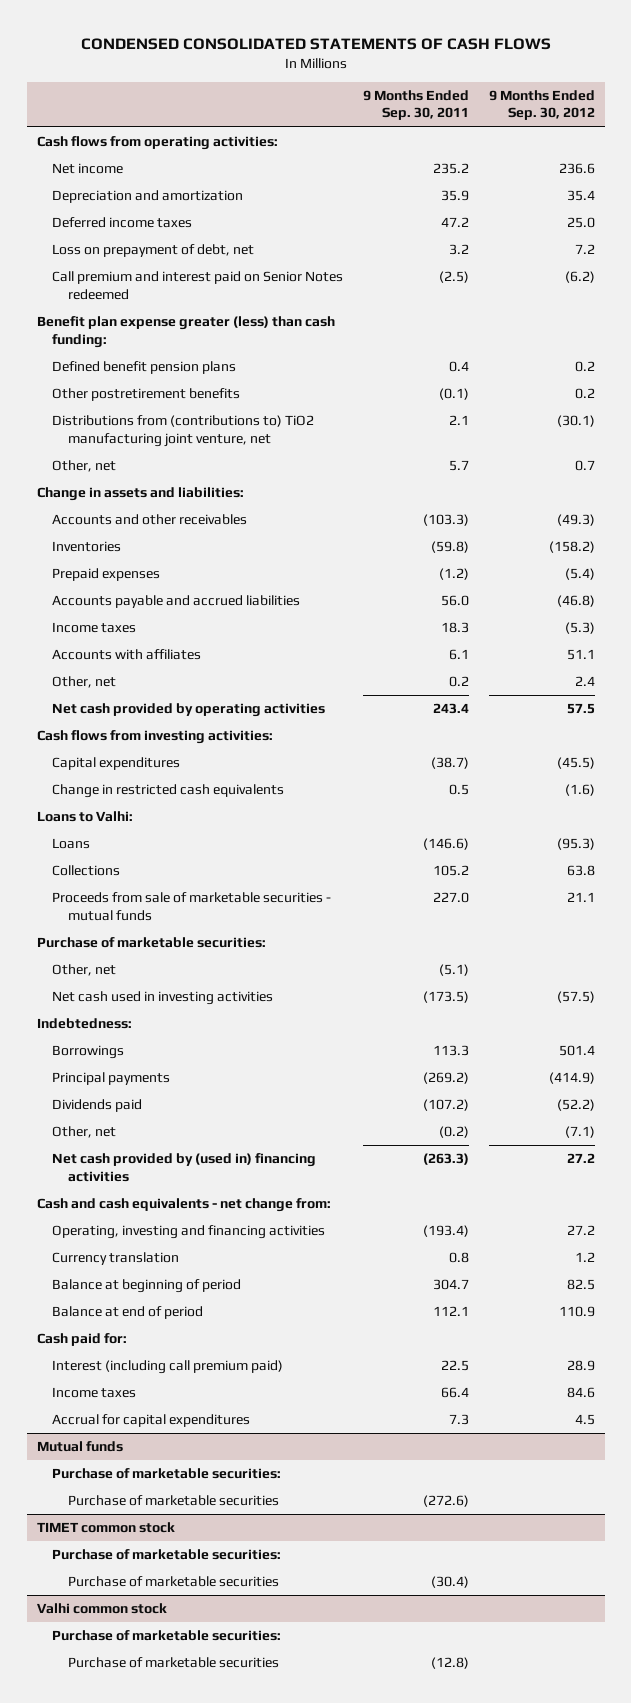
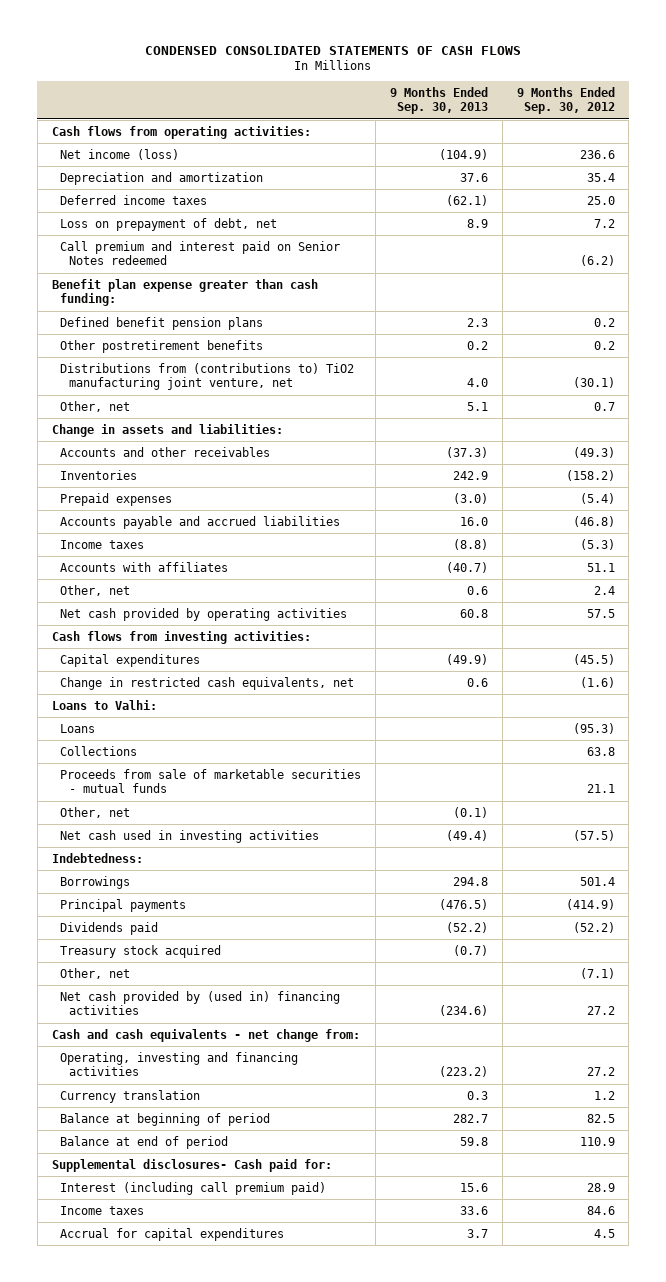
- | 9 Months Ended Sep. 30, 2011 | 9 Months Ended Sep. 30, 2012
+ | 9 Months Ended Sep. 30, 2013 | 9 Months Ended Sep. 30, 2012
- Net income | 235.2 | 236.6
+ Net income (loss) | (104.9) | 236.6
- Benefit plan expense greater (less) than cash funding:
+ Benefit plan expense greater than cash funding:
- Change in restricted cash equivalents | 0.5 | (1.6)
+ Change in restricted cash equivalents, net | 0.6 | (1.6)
- Purchase of marketable securities:
+ Treasury stock acquired | (0.7) |
- Cash paid for:
+ Supplemental disclosures- Cash paid for:
- Mutual funds
- Purchase of marketable securities:
- Purchase of marketable securities | (272.6) |
- TIMET common stock
- Purchase of marketable securities:
- Purchase of marketable securities | (30.4) |
- Valhi common stock
- Purchase of marketable securities:
- Purchase of marketable securities | (12.8) |

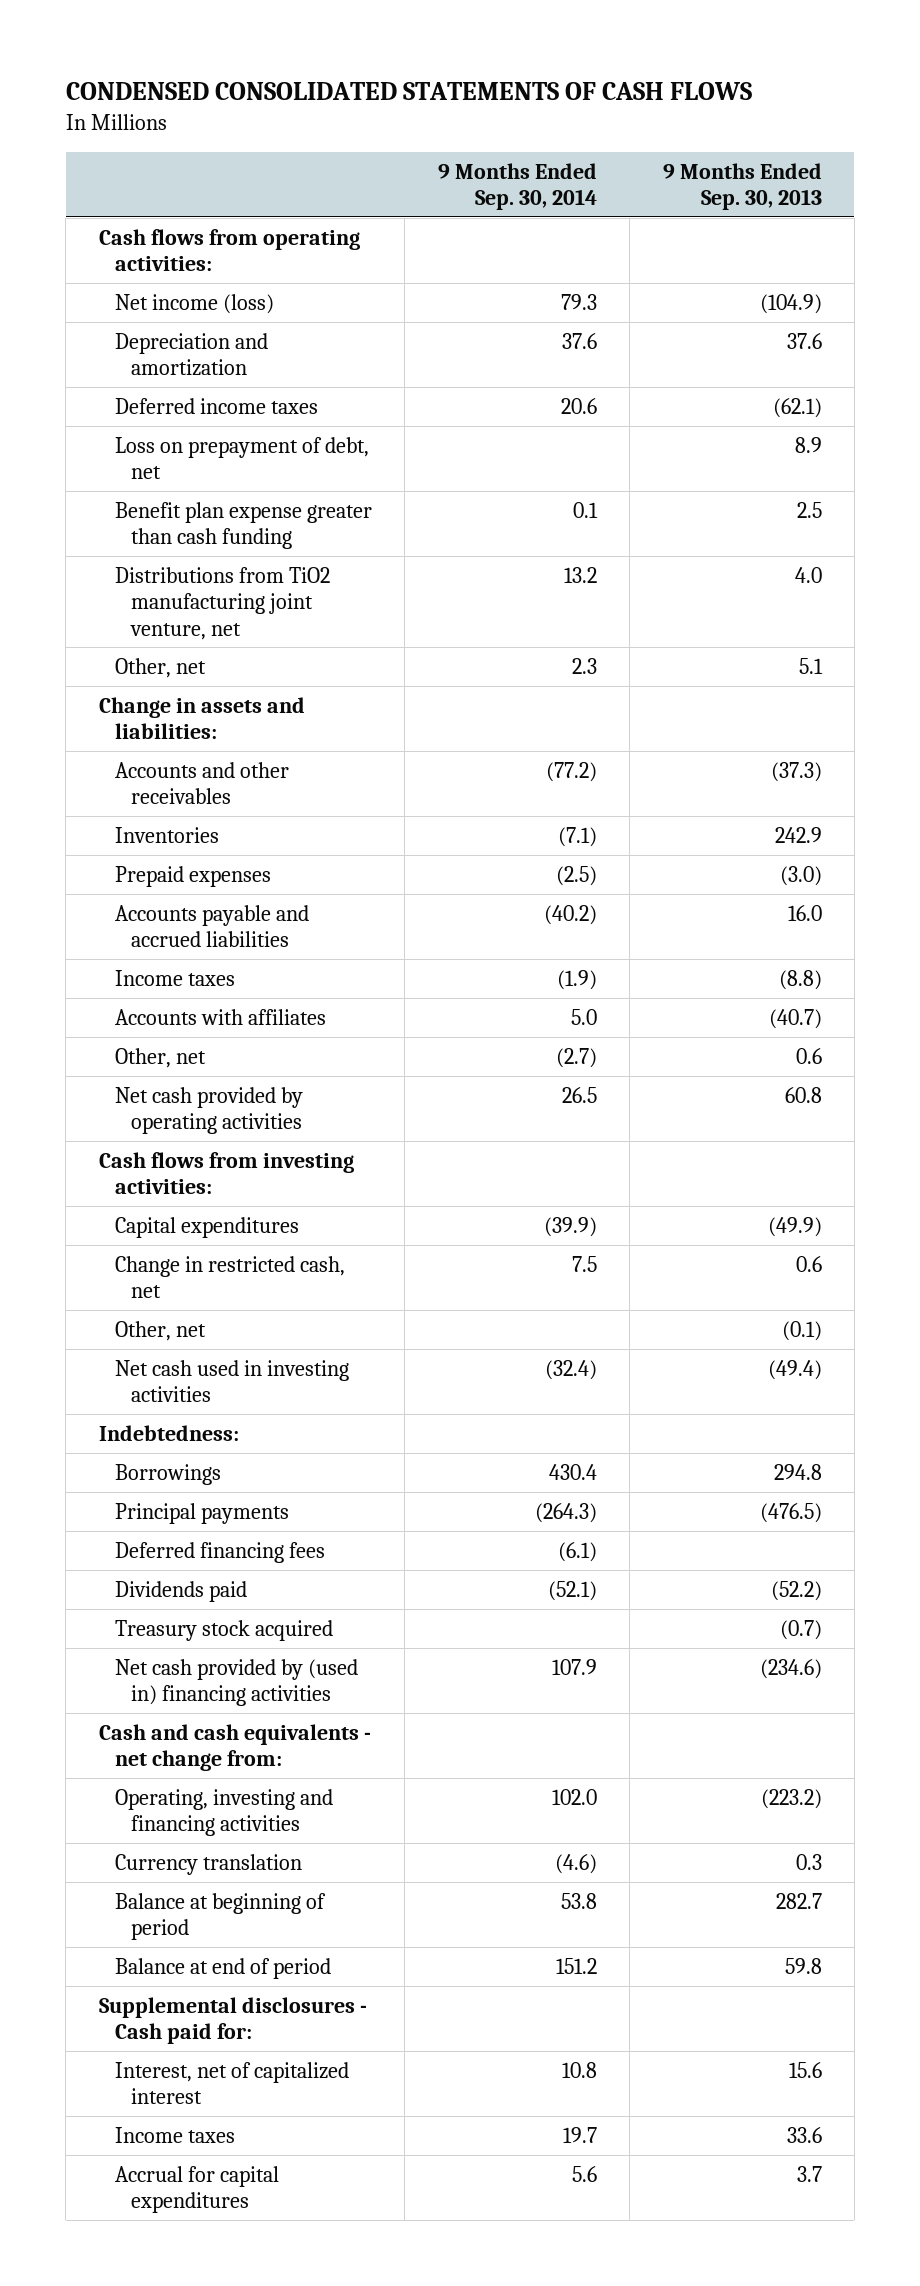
- | 9 Months Ended Sep. 30, 2013 | 9 Months Ended Sep. 30, 2012
+ | 9 Months Ended Sep. 30, 2014 | 9 Months Ended Sep. 30, 2013
- Call premium and interest paid on Senior Notes redeemed | | (6.2)
- Benefit plan expense greater than cash funding:
- Defined benefit pension plans | 2.3 | 0.2
- Other postretirement benefits | 0.2 | 0.2
- Distributions from (contributions to) TiO2 manufacturing joint venture, net | 4.0 | (30.1)
+ Benefit plan expense greater than cash funding | 0.1 | 2.5
+ Distributions from TiO2 manufacturing joint venture, net | 13.2 | 4.0
- Change in restricted cash equivalents, net | 0.6 | (1.6)
- Loans to Valhi:
- Loans | | (95.3)
- Collections | | 63.8
- Proceeds from sale of marketable securities - mutual funds | | 21.1
+ Change in restricted cash, net | 7.5 | 0.6
+ Deferred financing fees | (6.1) |
- Other, net | | (7.1)
- Supplemental disclosures- Cash paid for:
- Interest (including call premium paid) | 15.6 | 28.9
+ Supplemental disclosures - Cash paid for:
+ Interest, net of capitalized interest | 10.8 | 15.6

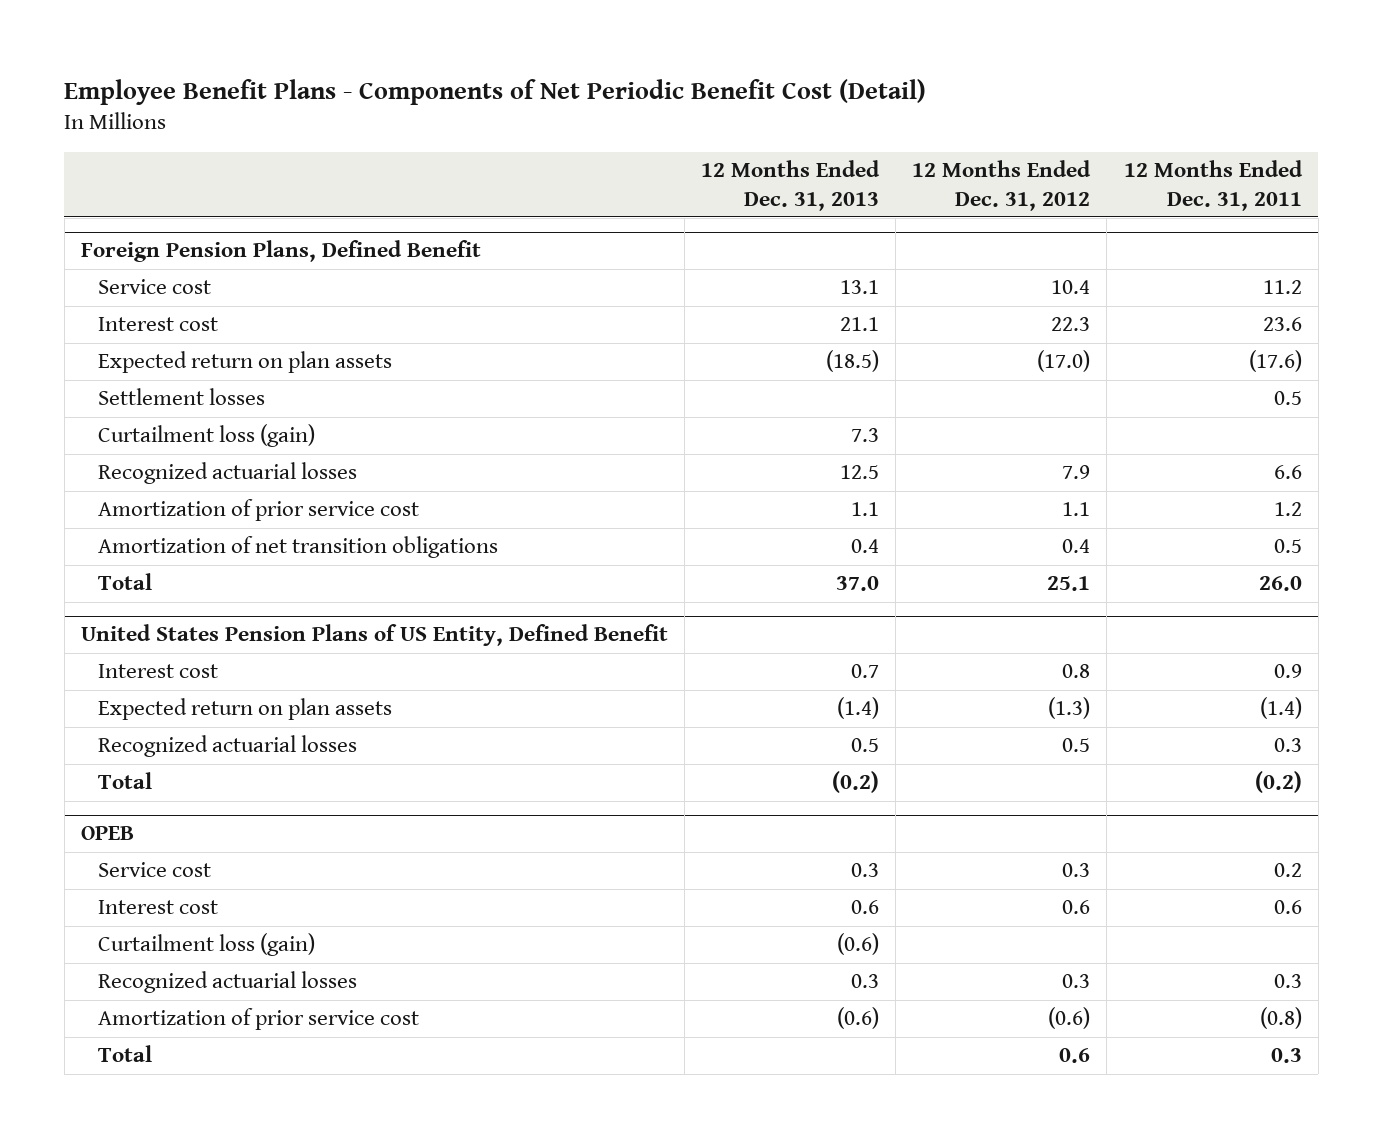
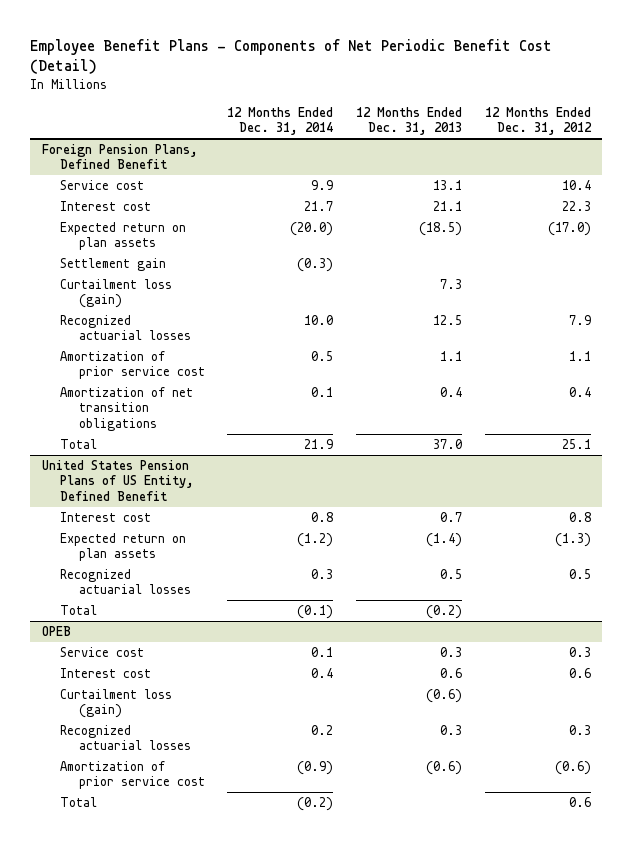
- | 12 Months Ended Dec. 31, 2013 | 12 Months Ended Dec. 31, 2012 | 12 Months Ended Dec. 31, 2011
+ | 12 Months Ended Dec. 31, 2014 | 12 Months Ended Dec. 31, 2013 | 12 Months Ended Dec. 31, 2012
@ Foreign Pension Plans, Defined Benefit
- Settlement losses | | | 0.5
+ Settlement gain | (0.3) | |

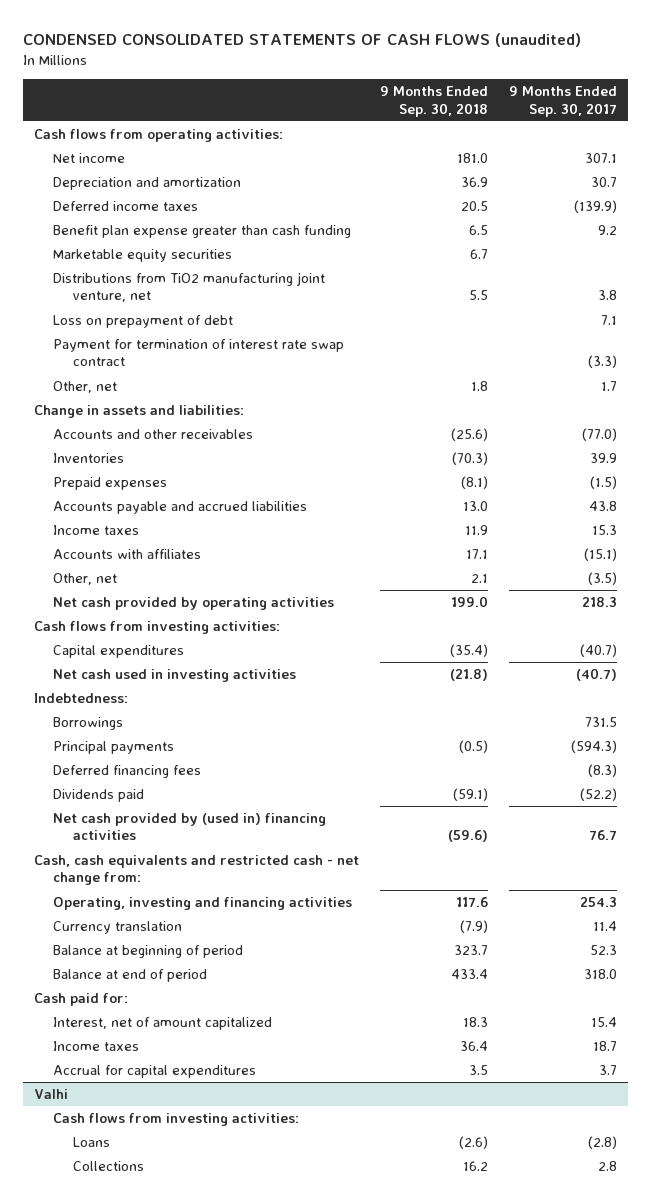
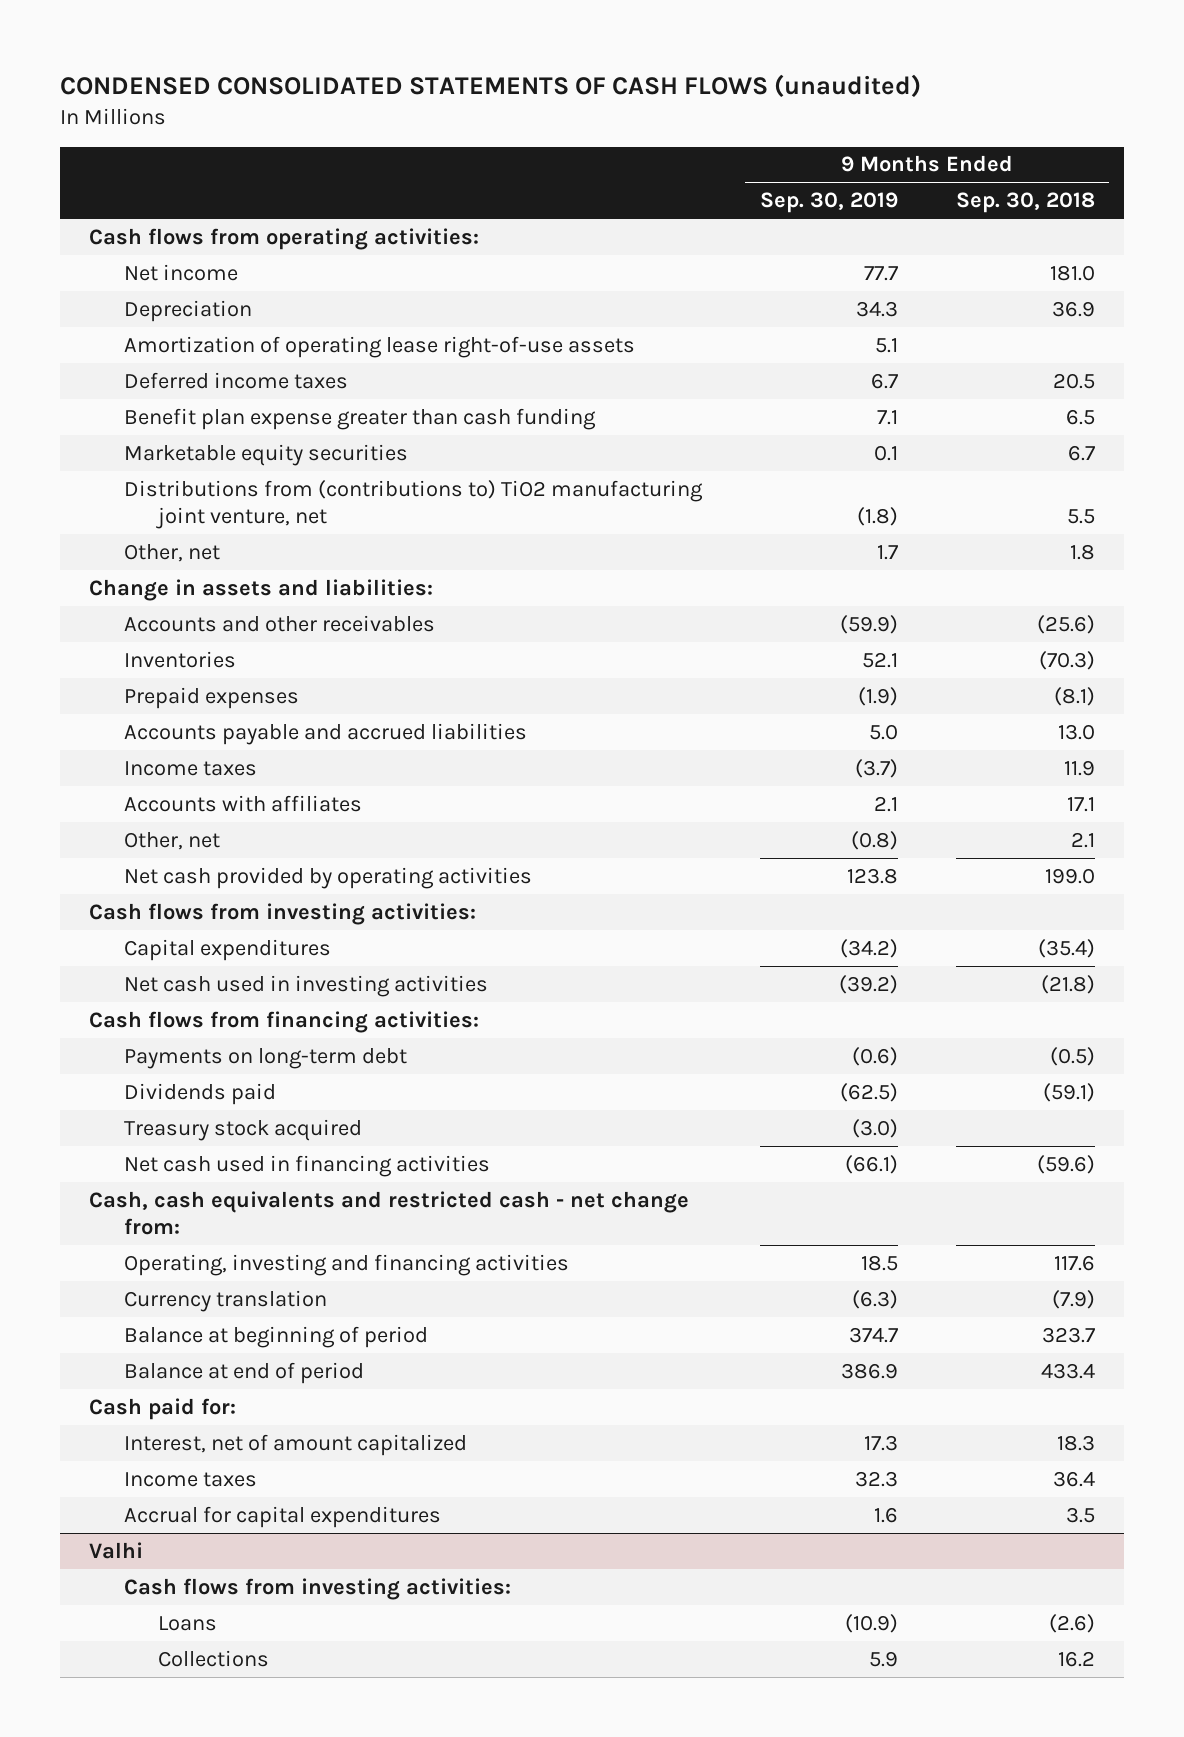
- | 9 Months Ended Sep. 30, 2018 | 9 Months Ended Sep. 30, 2017
+ | 9 Months Ended Sep. 30, 2019 | 9 Months Ended Sep. 30, 2018
- Depreciation and amortization | 36.9 | 30.7
+ Depreciation | 34.3 | 36.9
+ Amortization of operating lease right-of-use assets | 5.1 |
- Distributions from TiO2 manufacturing joint venture, net | 5.5 | 3.8
- Loss on prepayment of debt | | 7.1
- Payment for termination of interest rate swap contract | | (3.3)
+ Distributions from (contributions to) TiO2 manufacturing joint venture, net | (1.8) | 5.5
- Indebtedness:
- Borrowings | | 731.5
- Principal payments | (0.5) | (594.3)
- Deferred financing fees | | (8.3)
+ Cash flows from financing activities:
+ Payments on long-term debt | (0.6) | (0.5)
- Net cash provided by (used in) financing activities | (59.6) | 76.7
+ Treasury stock acquired | (3.0) |
+ Net cash used in financing activities | (66.1) | (59.6)

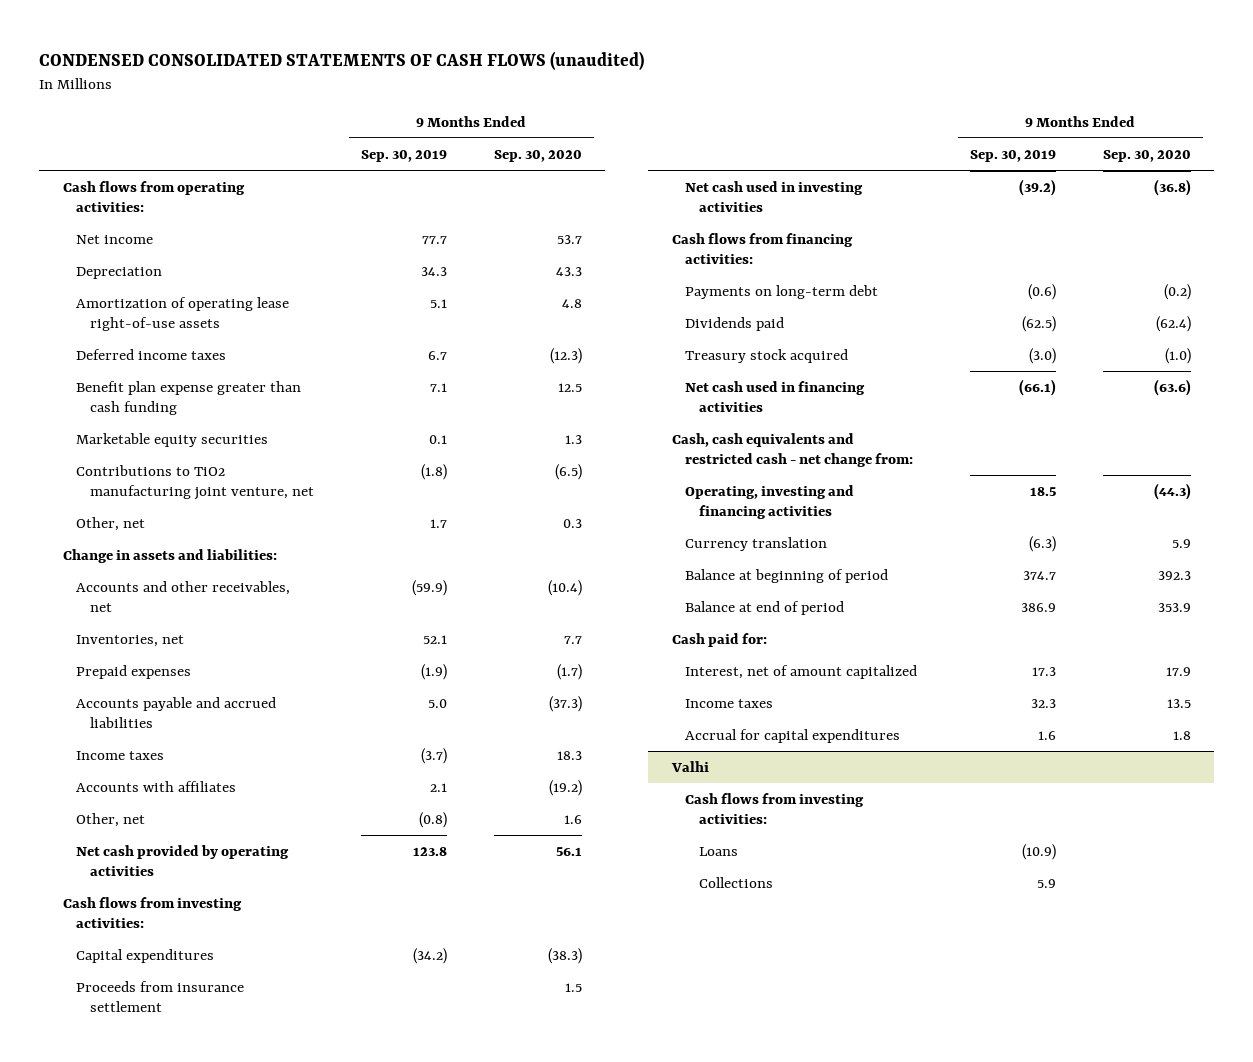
- | 9 Months Ended Sep. 30, 2019 | 9 Months Ended Sep. 30, 2018
+ | 9 Months Ended Sep. 30, 2019 | 9 Months Ended Sep. 30, 2020
- Distributions from (contributions to) TiO2 manufacturing joint venture, net | (1.8) | 5.5
+ Contributions to TiO2 manufacturing joint venture, net | (1.8) | (6.5)
- Accounts and other receivables | (59.9) | (25.6)
- Inventories | 52.1 | (70.3)
+ Accounts and other receivables, net | (59.9) | (10.4)
+ Inventories, net | 52.1 | 7.7
+ Proceeds from insurance settlement | | 1.5

